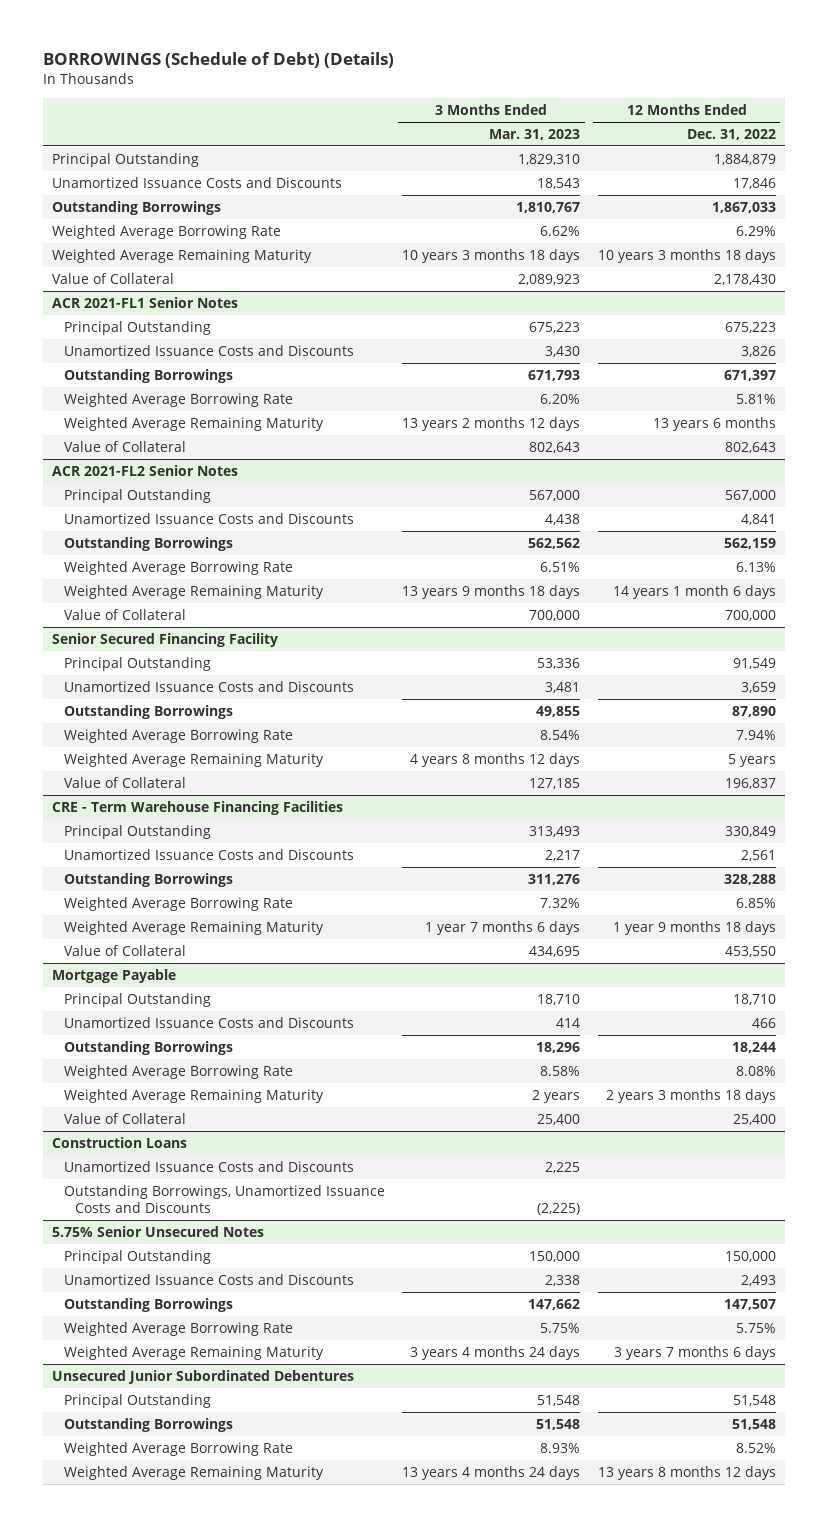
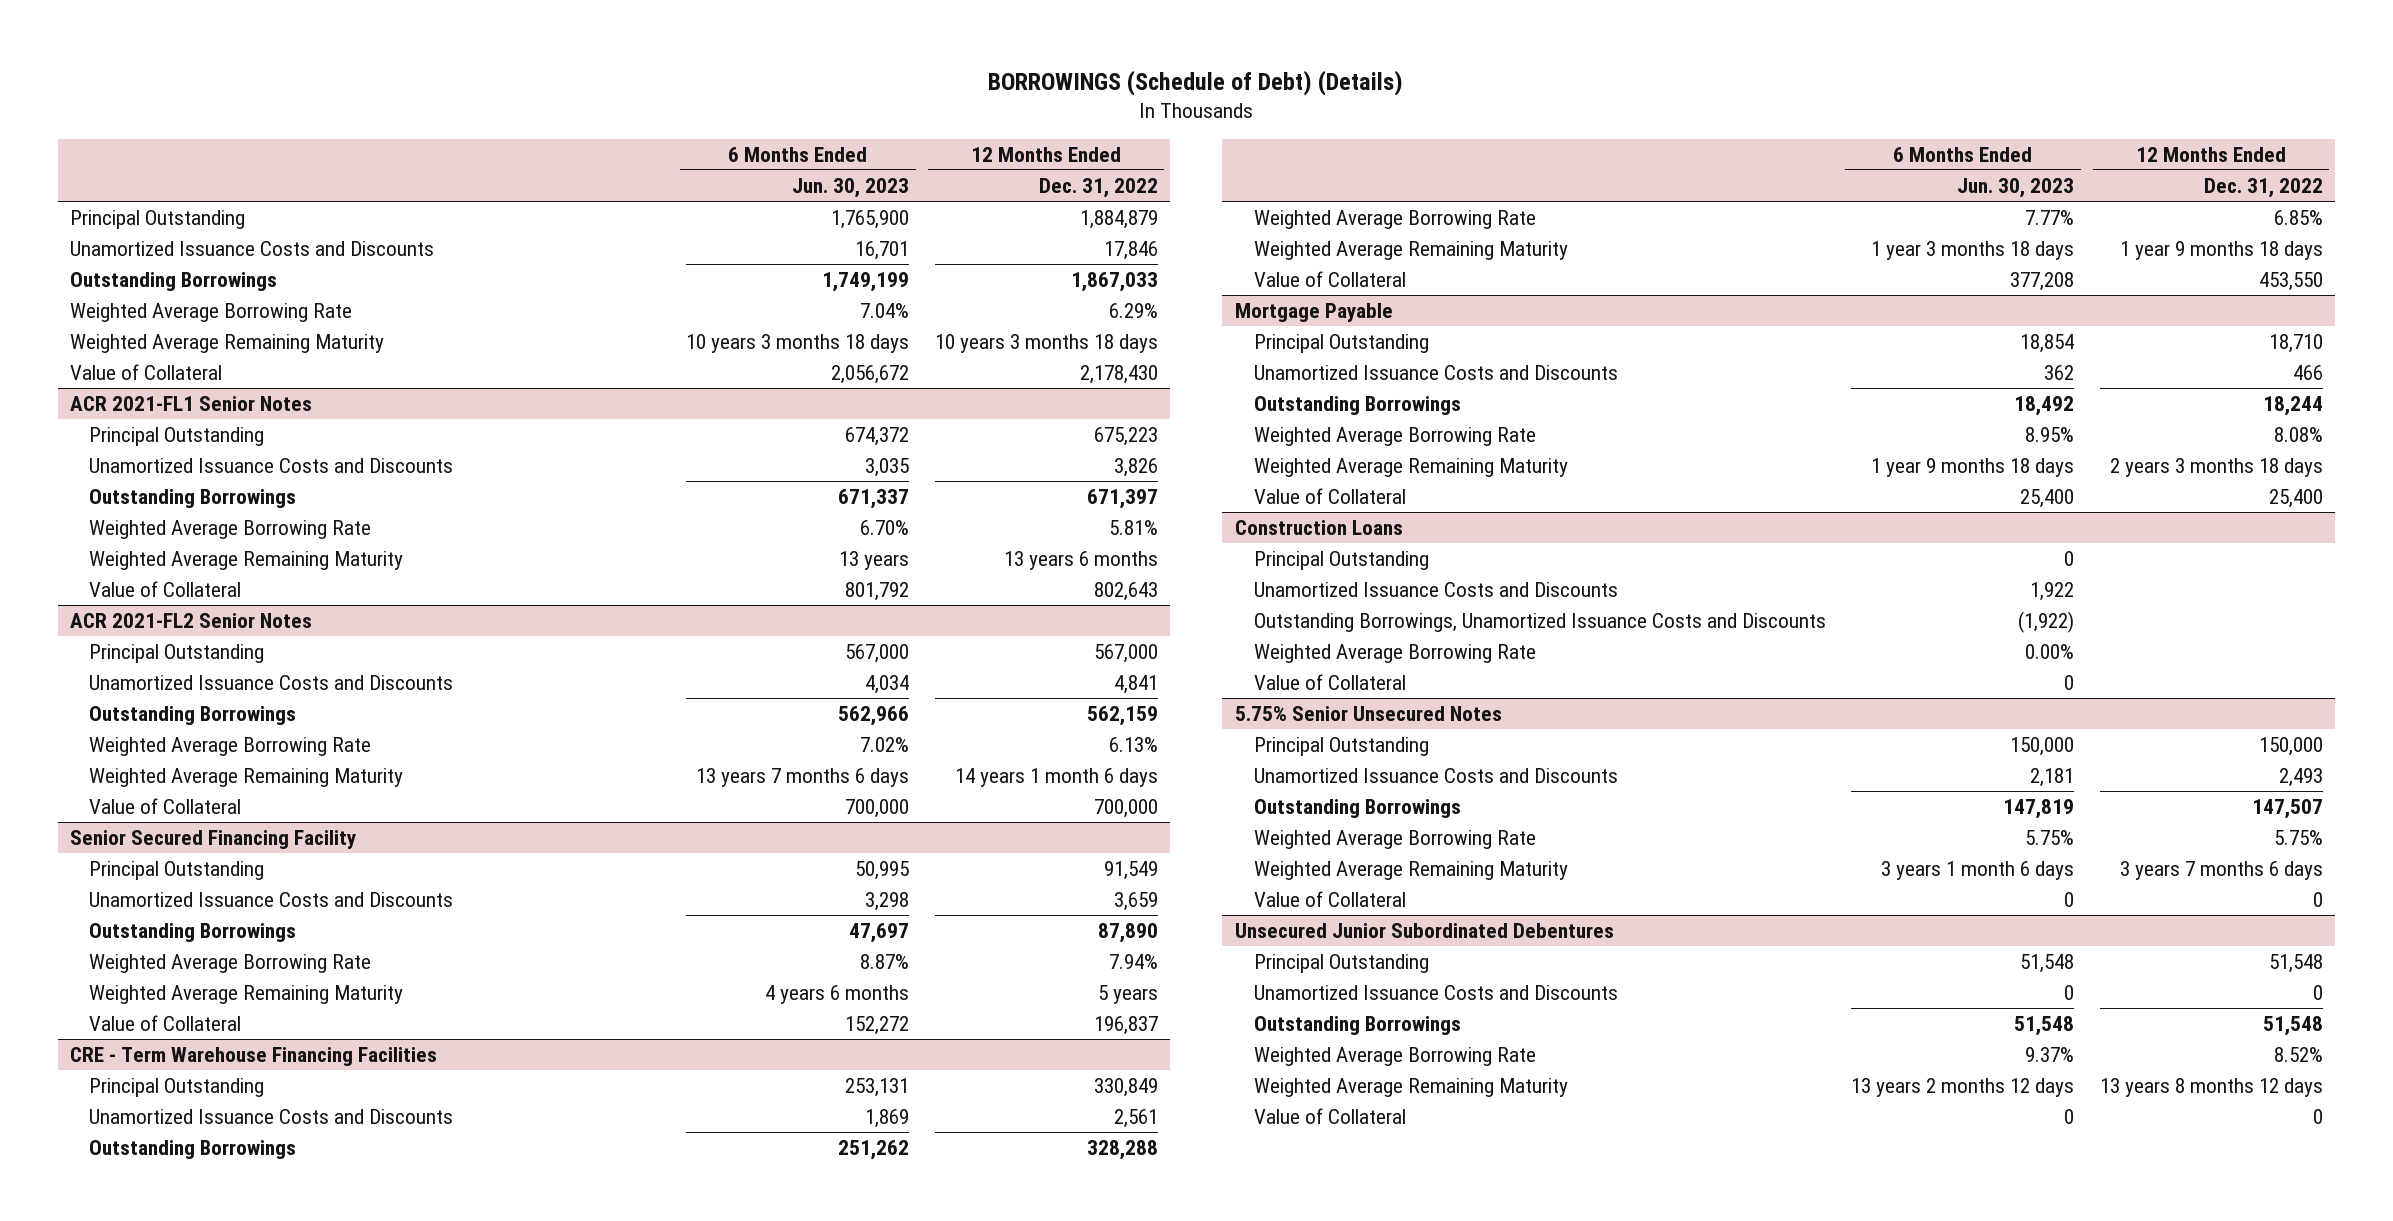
- | 3 Months Ended Mar. 31, 2023 | 12 Months Ended Dec. 31, 2022
+ | 6 Months Ended Jun. 30, 2023 | 12 Months Ended Dec. 31, 2022
@ Construction Loans
+ Principal Outstanding | 0 |
+ Weighted Average Borrowing Rate | 0.00% |
+ Value of Collateral | 0 |
@ 5.75% Senior Unsecured Notes
+ Value of Collateral | 0 | 0
@ Unsecured Junior Subordinated Debentures
+ Unamortized Issuance Costs and Discounts | 0 | 0
+ Value of Collateral | 0 | 0

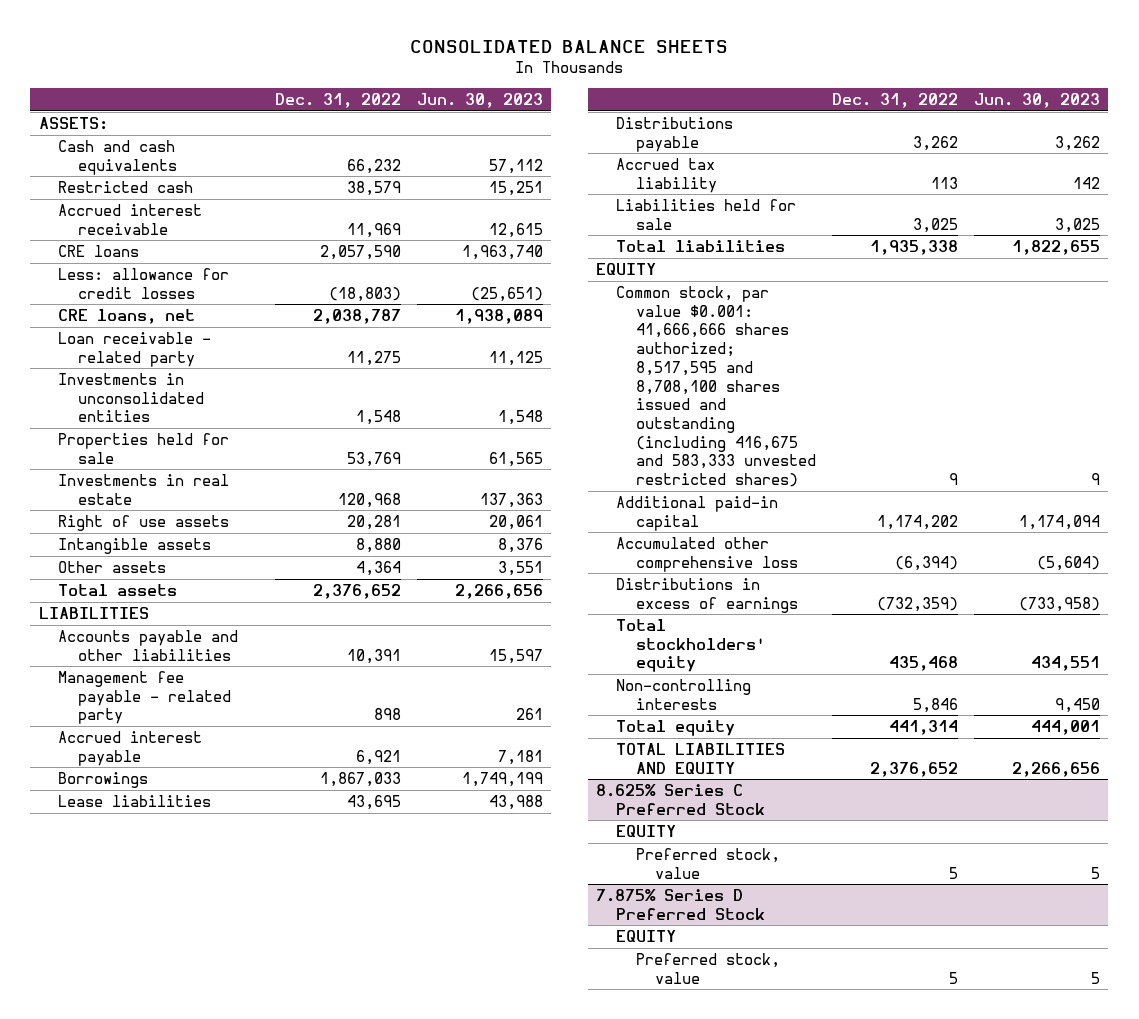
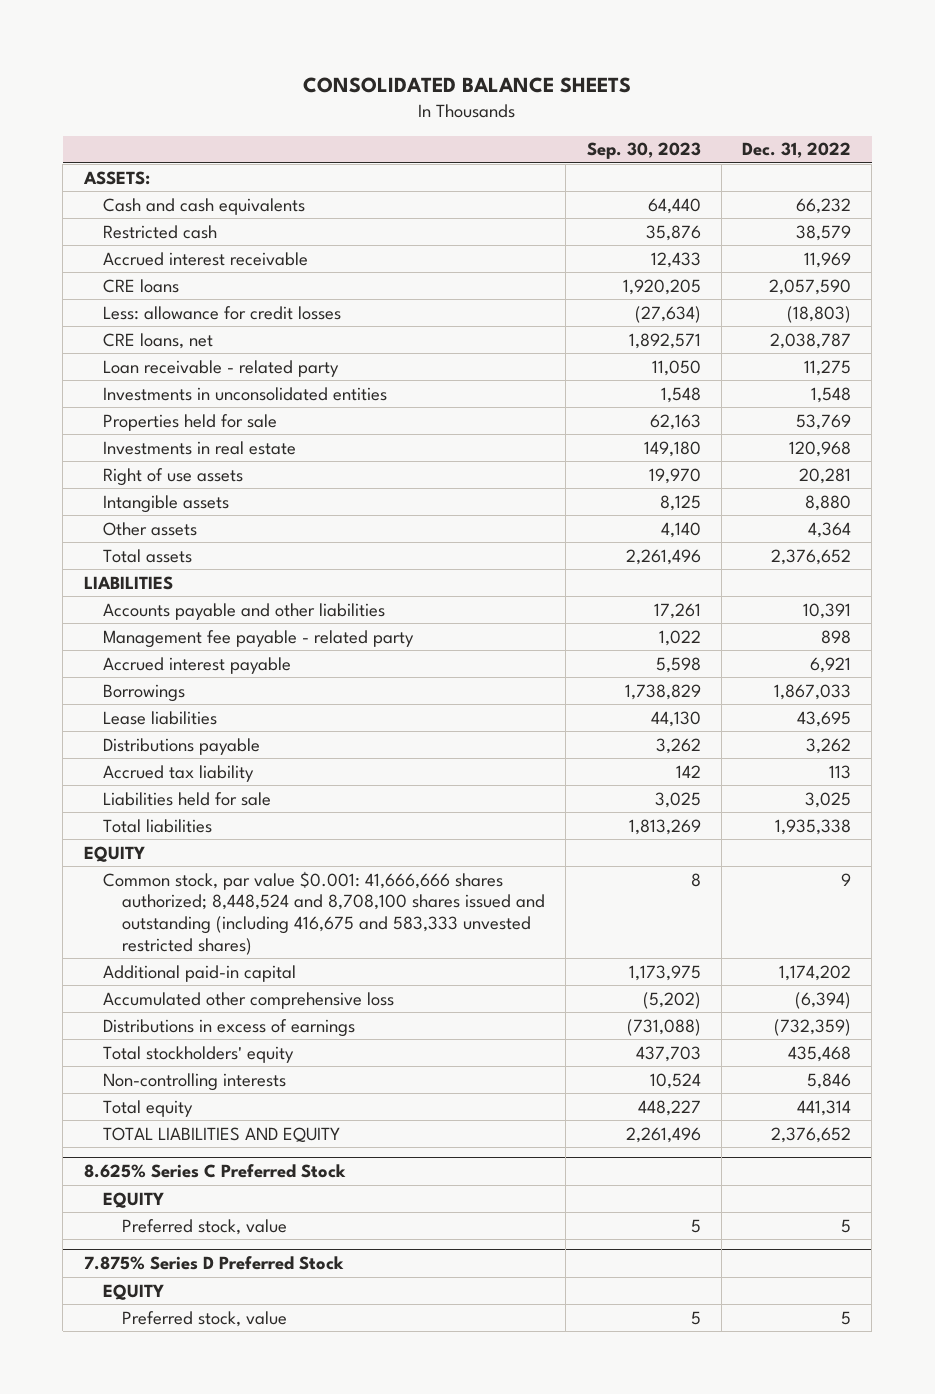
- | Dec. 31, 2022 | Jun. 30, 2023
+ | Sep. 30, 2023 | Dec. 31, 2022
- Common stock, par value $0.001: 41,666,666 shares authorized; 8,517,595 and 8,708,100 shares issued and outstanding (including 416,675 and 583,333 unvested restricted shares) | 9 | 9
+ Common stock, par value $0.001: 41,666,666 shares authorized; 8,448,524 and 8,708,100 shares issued and outstanding (including 416,675 and 583,333 unvested restricted shares) | 8 | 9

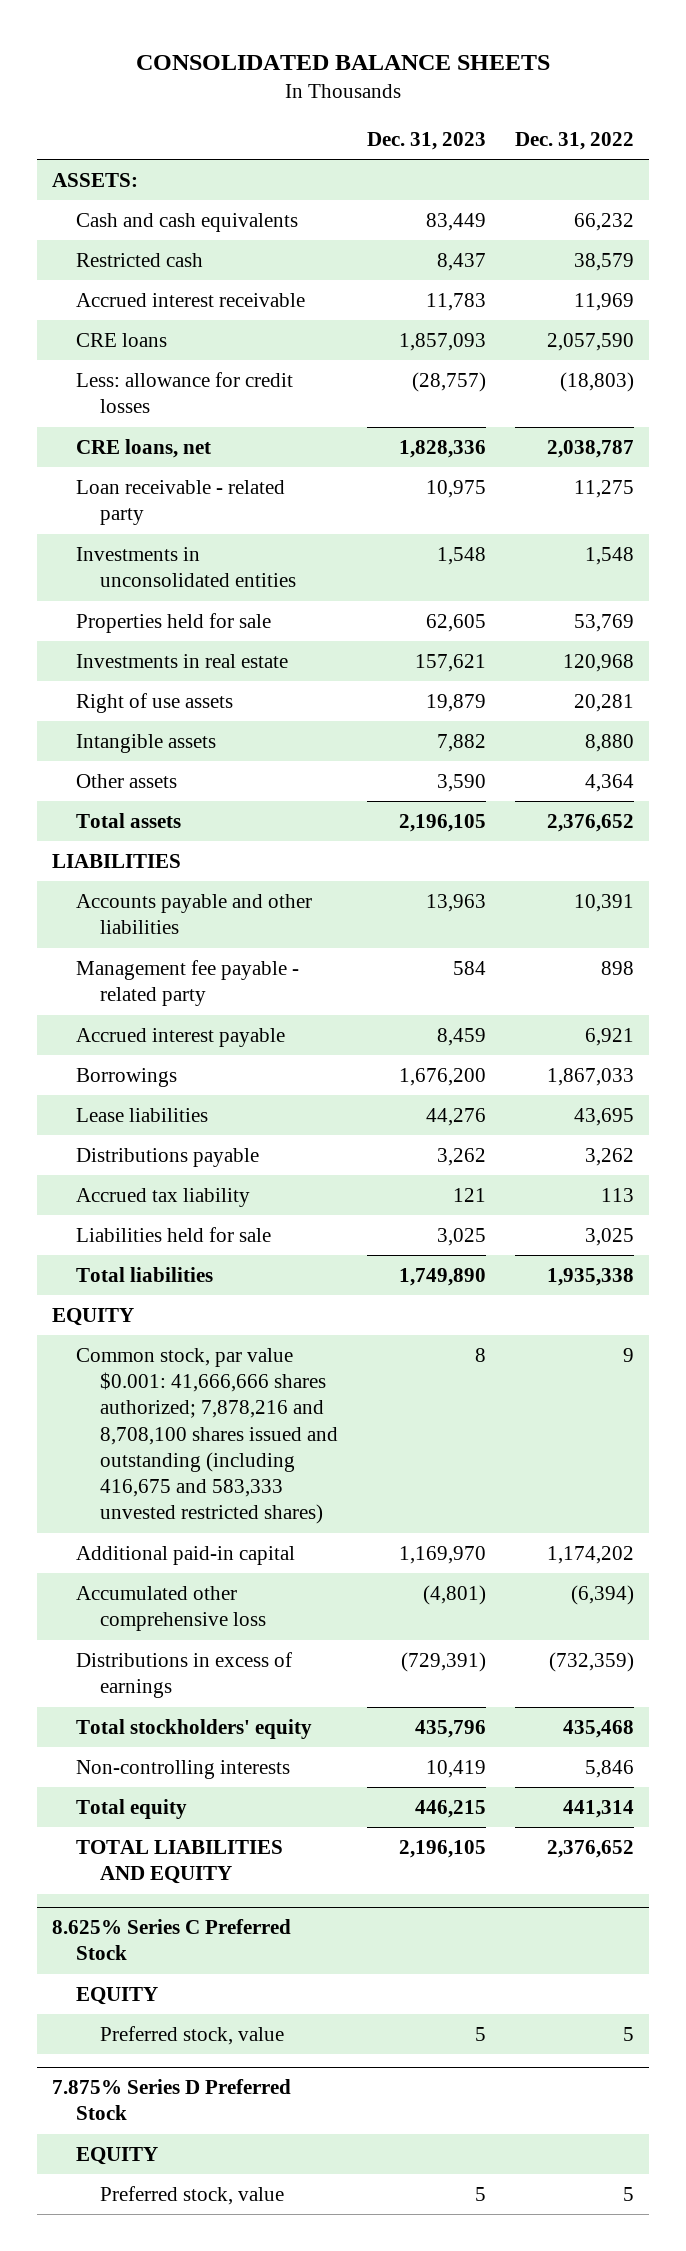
- | Sep. 30, 2023 | Dec. 31, 2022
+ | Dec. 31, 2023 | Dec. 31, 2022
- Common stock, par value $0.001: 41,666,666 shares authorized; 8,448,524 and 8,708,100 shares issued and outstanding (including 416,675 and 583,333 unvested restricted shares) | 8 | 9
+ Common stock, par value $0.001: 41,666,666 shares authorized; 7,878,216 and 8,708,100 shares issued and outstanding (including 416,675 and 583,333 unvested restricted shares) | 8 | 9

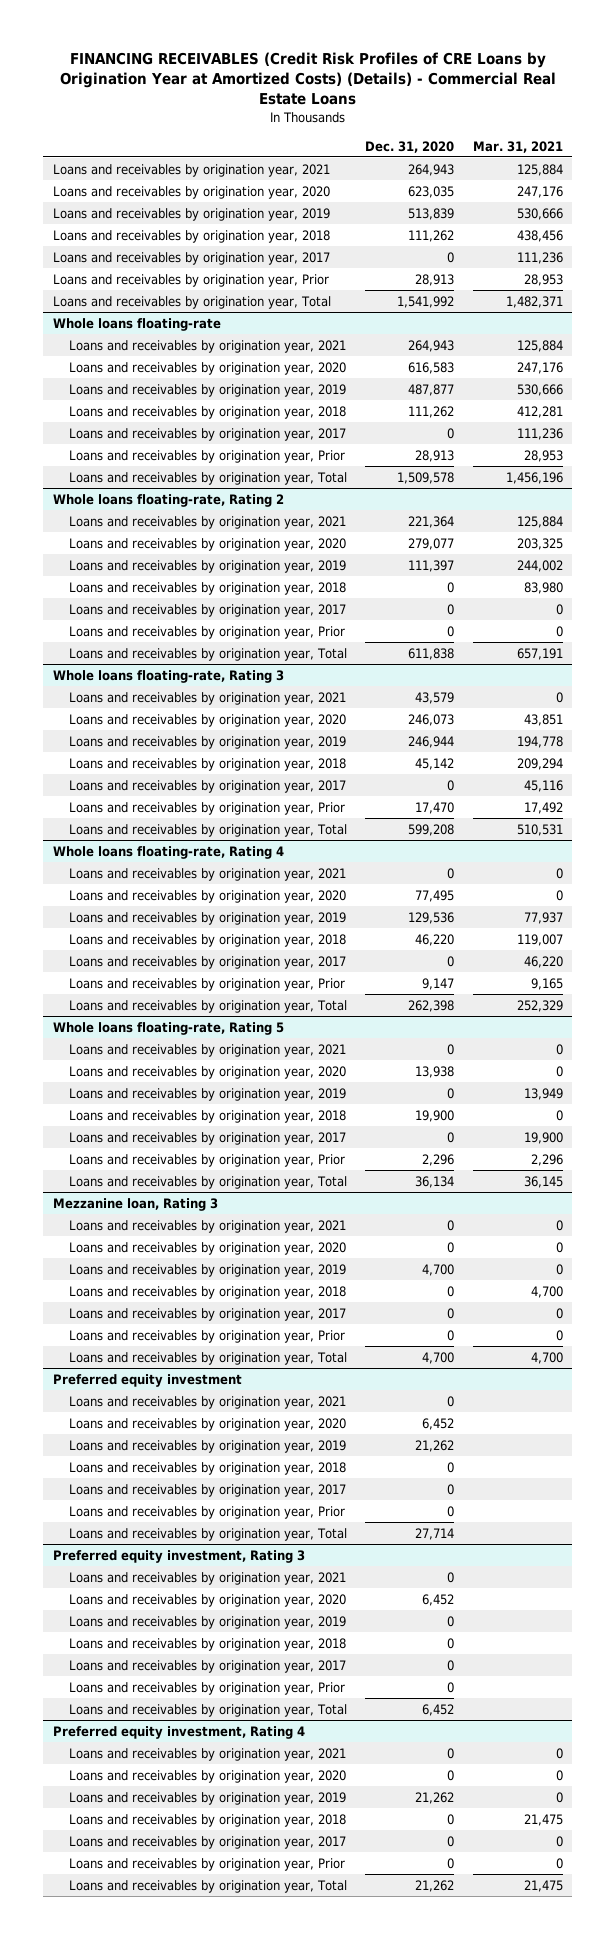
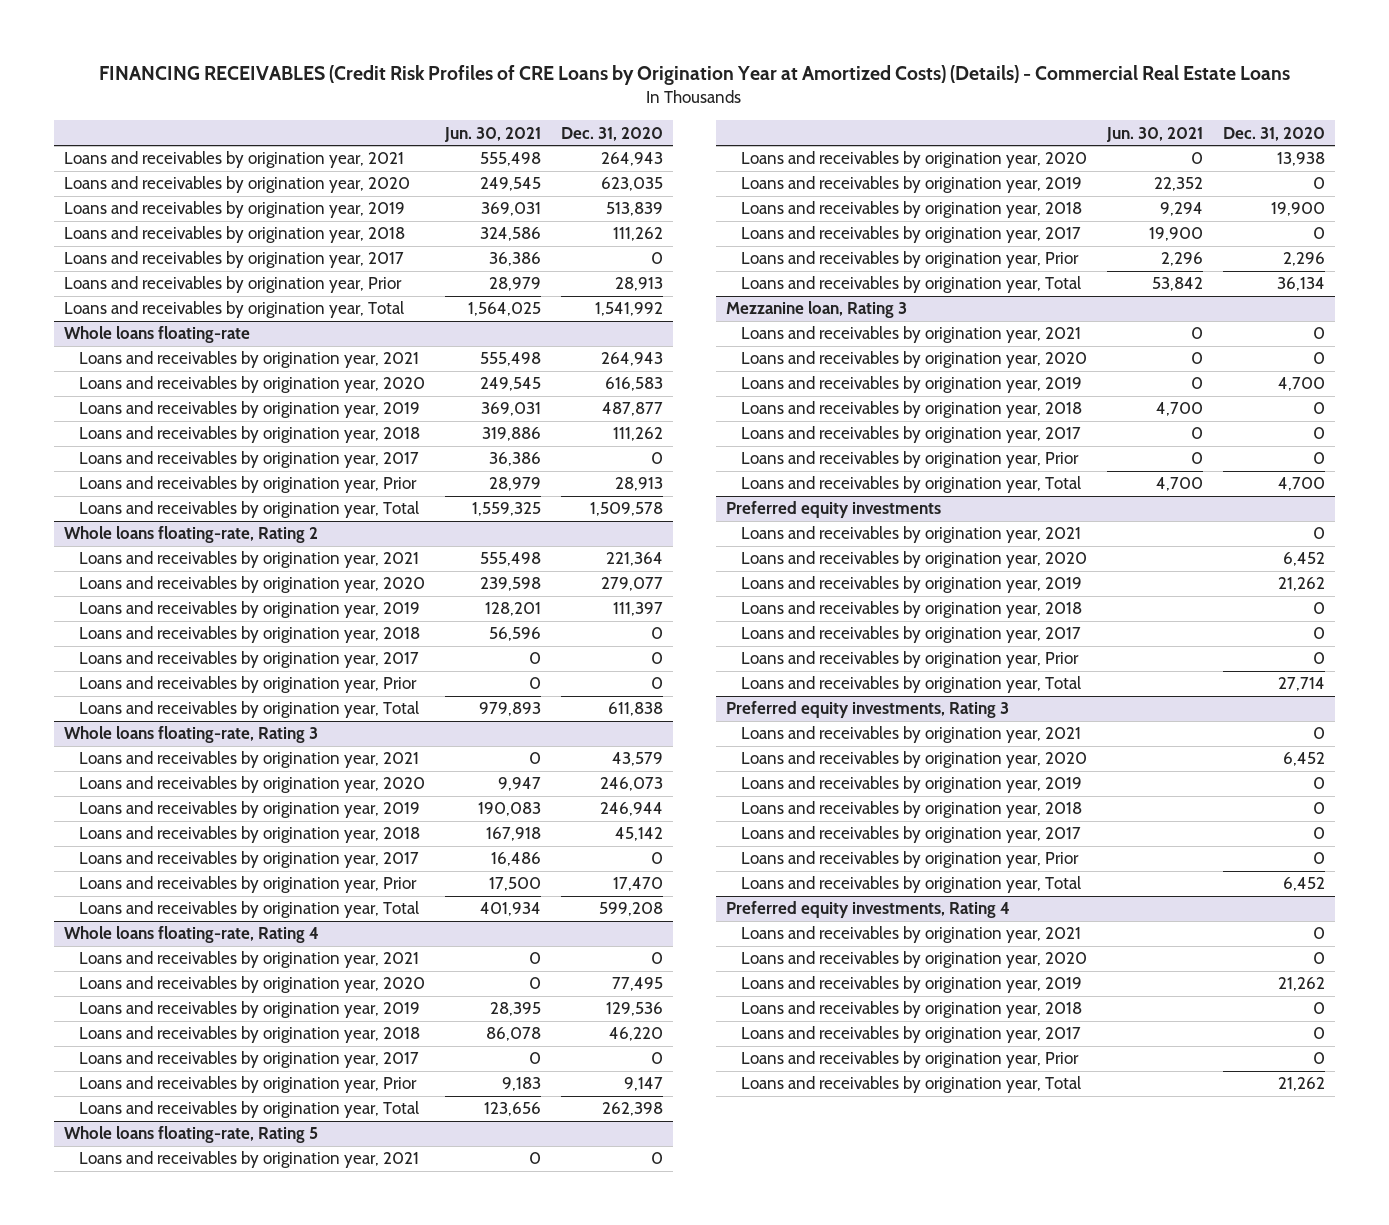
- | Dec. 31, 2020 | Mar. 31, 2021
+ | Jun. 30, 2021 | Dec. 31, 2020
- Preferred equity investment
+ Preferred equity investments
- Preferred equity investment, Rating 3
+ Preferred equity investments, Rating 3
- Preferred equity investment, Rating 4
+ Preferred equity investments, Rating 4

